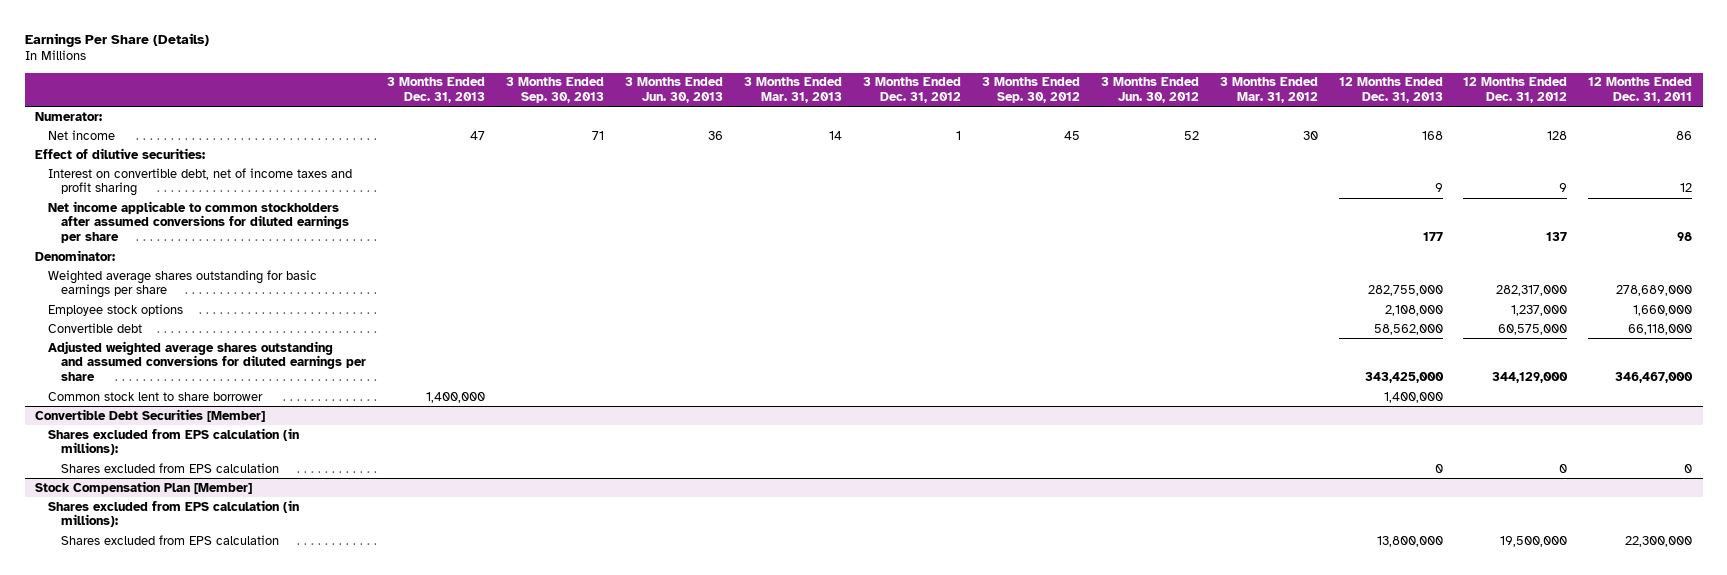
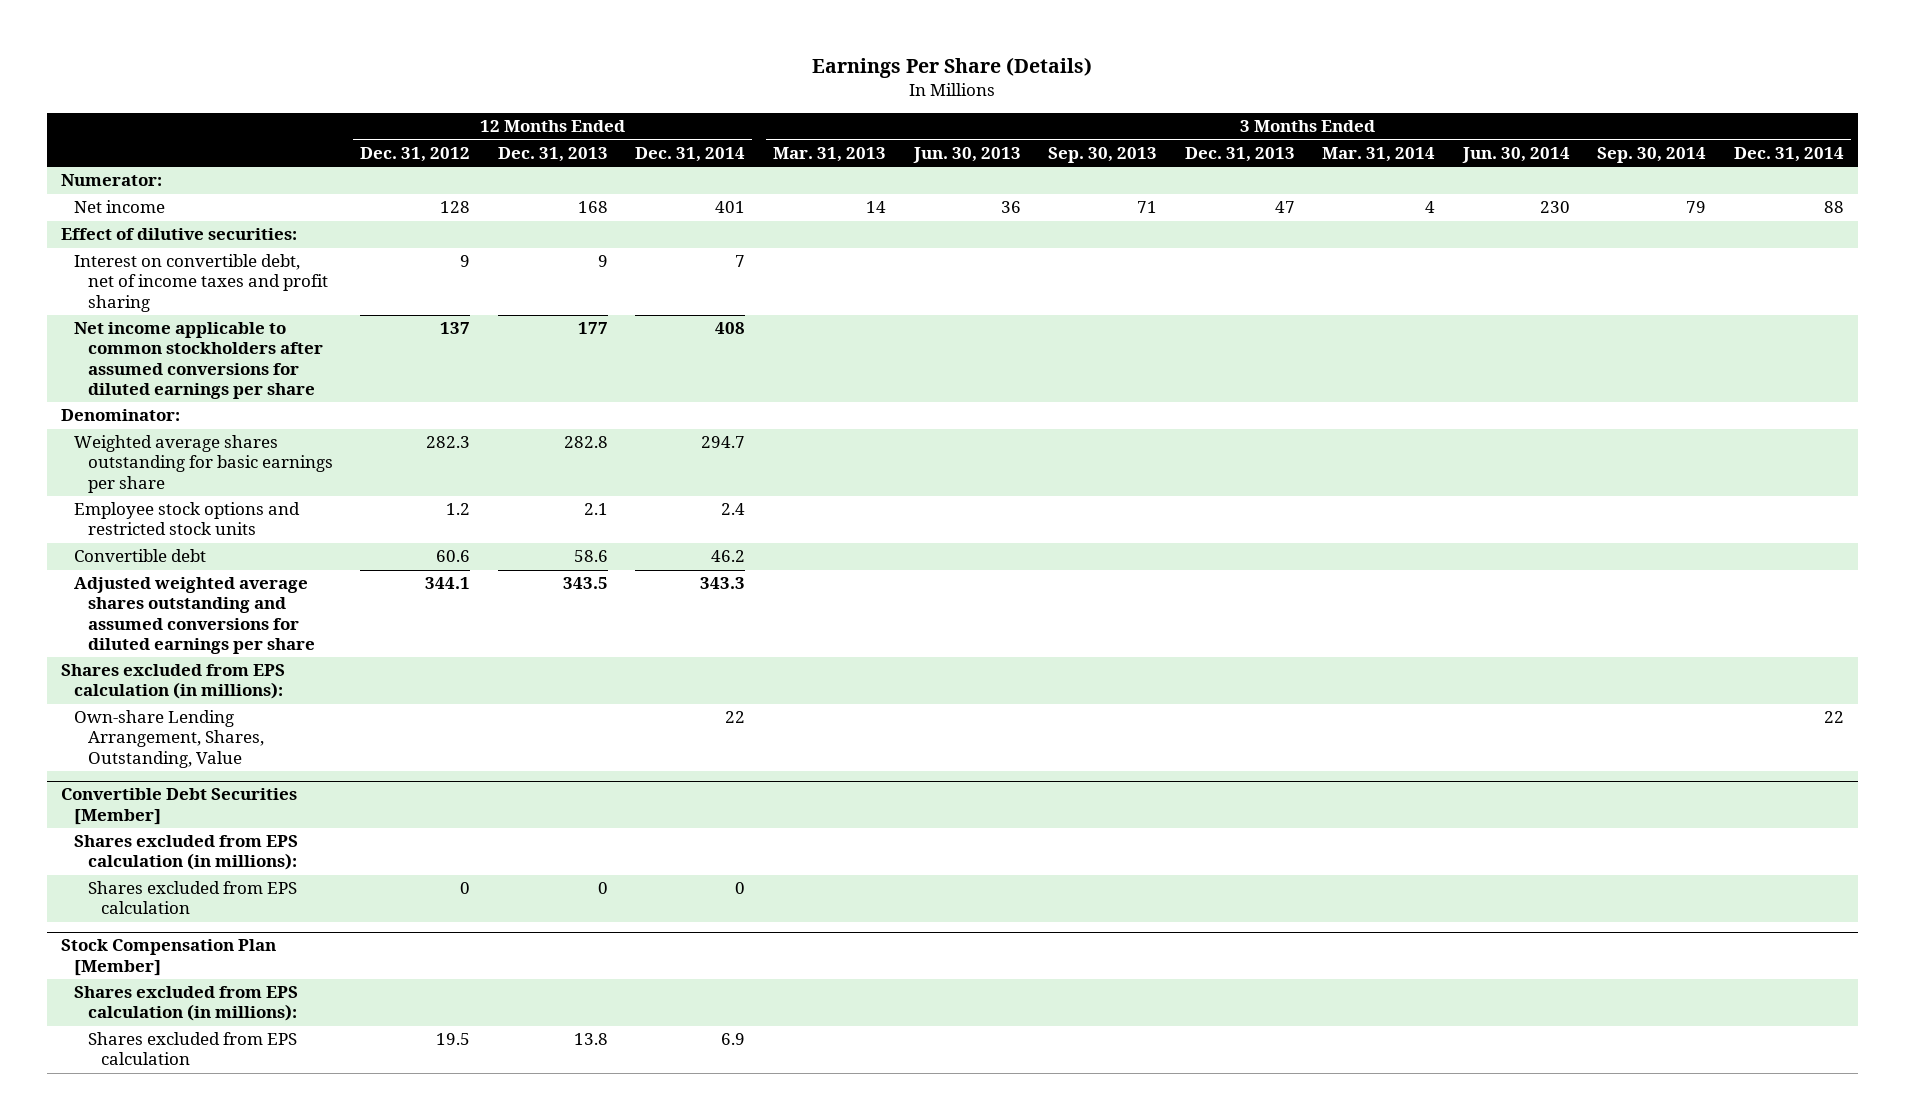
- | 3 Months Ended Dec. 31, 2013 | 3 Months Ended Sep. 30, 2013 | 3 Months Ended Jun. 30, 2013 | 3 Months Ended Mar. 31, 2013 | 3 Months Ended Dec. 31, 2012 | 3 Months Ended Sep. 30, 2012 | 3 Months Ended Jun. 30, 2012 | 3 Months Ended Mar. 31, 2012 | 12 Months Ended Dec. 31, 2013 | 12 Months Ended Dec. 31, 2012 | 12 Months Ended Dec. 31, 2011
+ | 12 Months Ended Dec. 31, 2012 | 12 Months Ended Dec. 31, 2013 | 12 Months Ended Dec. 31, 2014 | 3 Months Ended Mar. 31, 2013 | 3 Months Ended Jun. 30, 2013 | 3 Months Ended Sep. 30, 2013 | 3 Months Ended Dec. 31, 2013 | 3 Months Ended Mar. 31, 2014 | 3 Months Ended Jun. 30, 2014 | 3 Months Ended Sep. 30, 2014 | 3 Months Ended Dec. 31, 2014
- Weighted average shares outstanding for basic earnings per share | | | | | | | | | 282,755,000 | 282,317,000 | 278,689,000
- Employee stock options | | | | | | | | | 2,108,000 | 1,237,000 | 1,660,000
- Convertible debt | | | | | | | | | 58,562,000 | 60,575,000 | 66,118,000
- Adjusted weighted average shares outstanding and assumed conversions for diluted earnings per share | | | | | | | | | 343,425,000 | 344,129,000 | 346,467,000
- Common stock lent to share borrower | 1,400,000 | | | | | | | | 1,400,000 | |
+ Weighted average shares outstanding for basic earnings per share | 282.3 | 282.8 | 294.7 | | | | | | | |
+ Employee stock options and restricted stock units | 1.2 | 2.1 | 2.4 | | | | | | | |
+ Convertible debt | 60.6 | 58.6 | 46.2 | | | | | | | |
+ Adjusted weighted average shares outstanding and assumed conversions for diluted earnings per share | 344.1 | 343.5 | 343.3 | | | | | | | |
+ Shares excluded from EPS calculation (in millions):
+ Own-share Lending Arrangement, Shares, Outstanding, Value | | | 22 | | | | | | | | 22
@ Stock Compensation Plan [Member]
- Shares excluded from EPS calculation | | | | | | | | | 13,800,000 | 19,500,000 | 22,300,000
+ Shares excluded from EPS calculation | 19.5 | 13.8 | 6.9 | | | | | | | |

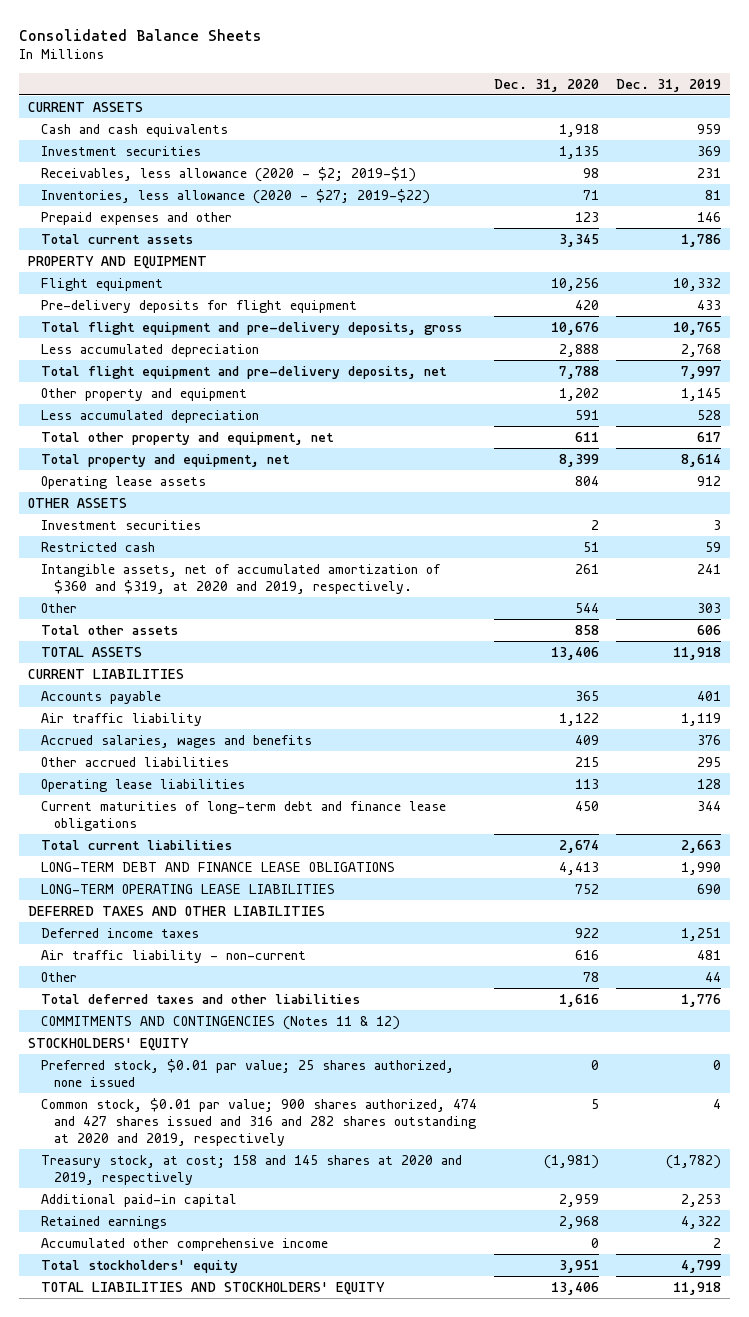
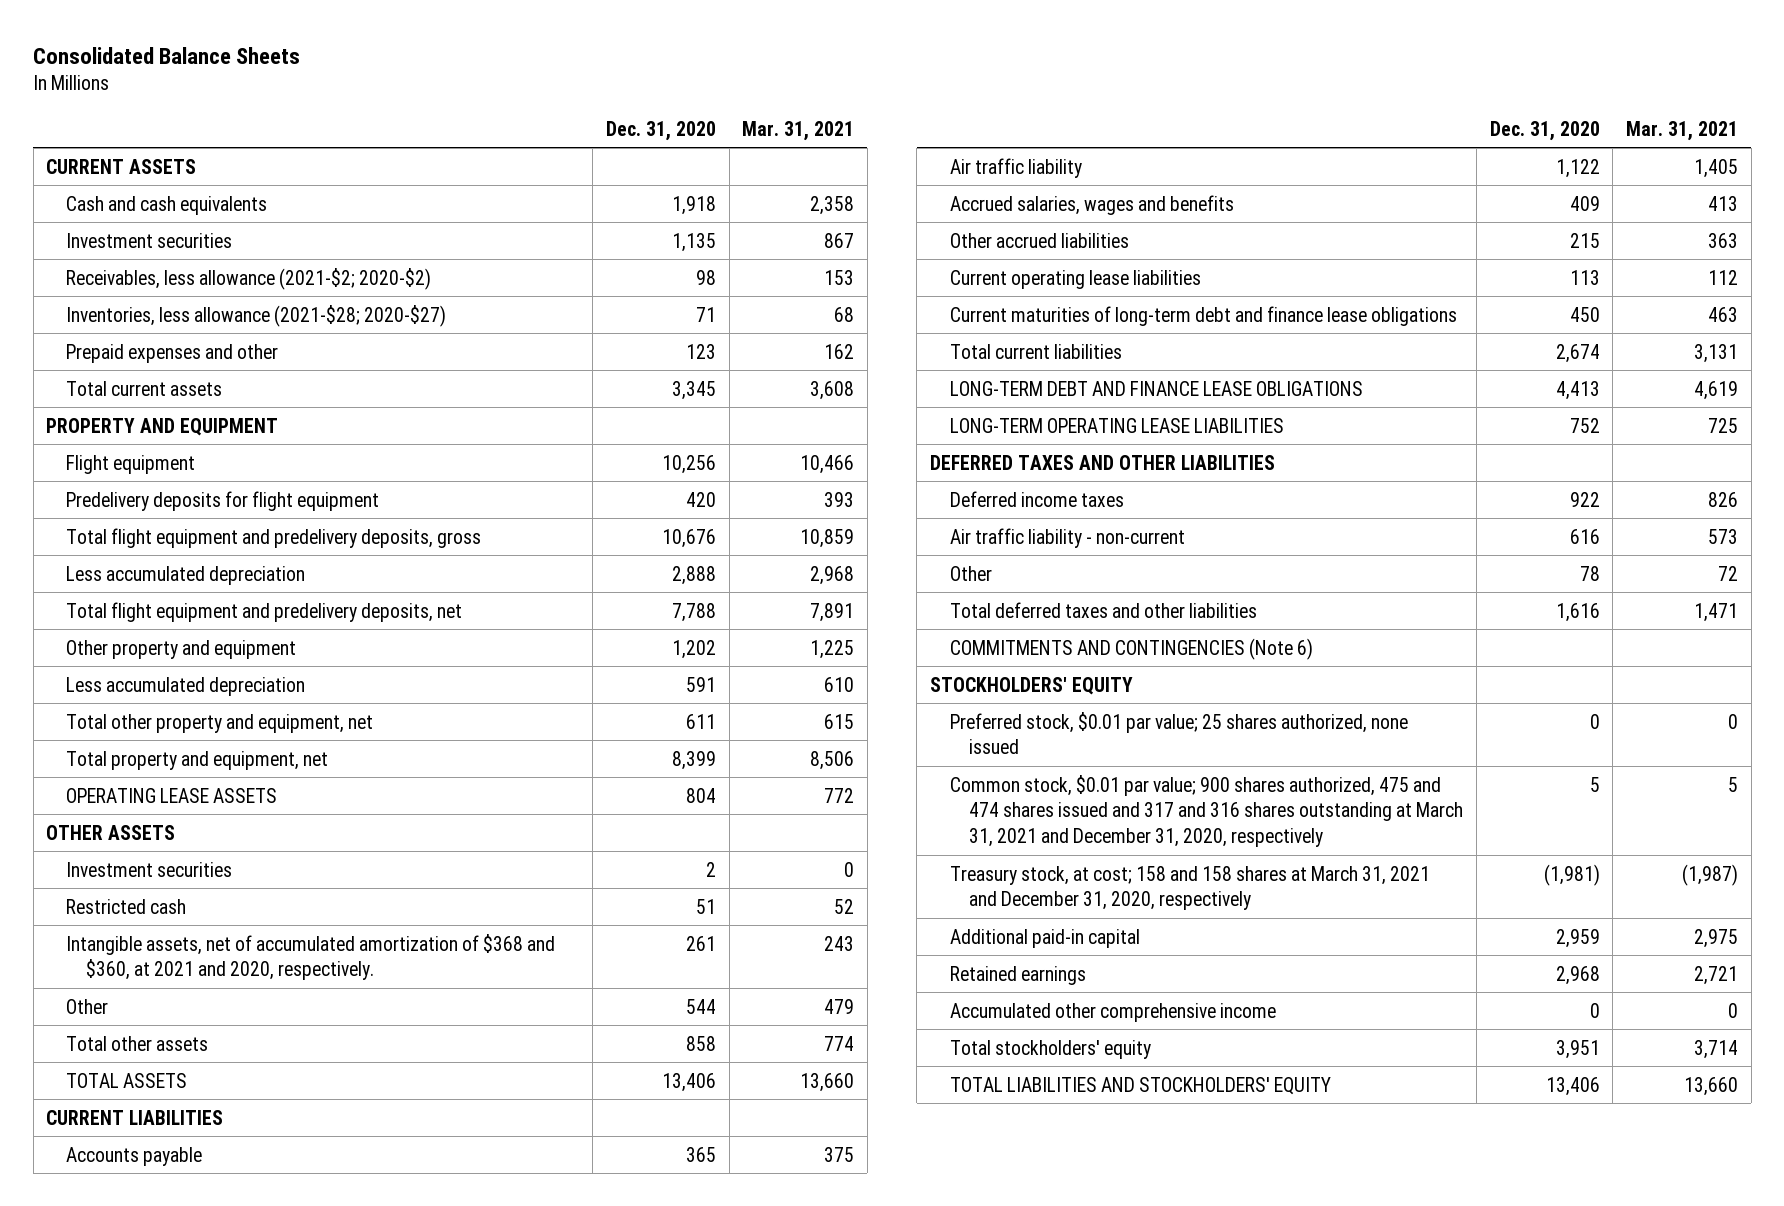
- | Dec. 31, 2020 | Dec. 31, 2019
+ | Dec. 31, 2020 | Mar. 31, 2021
- Receivables, less allowance (2020 - $2; 2019-$1) | 98 | 231
- Inventories, less allowance (2020 - $27; 2019-$22) | 71 | 81
+ Receivables, less allowance (2021-$2; 2020-$2) | 98 | 153
+ Inventories, less allowance (2021-$28; 2020-$27) | 71 | 68
- Pre-delivery deposits for flight equipment | 420 | 433
- Total flight equipment and pre-delivery deposits, gross | 10,676 | 10,765
+ Predelivery deposits for flight equipment | 420 | 393
+ Total flight equipment and predelivery deposits, gross | 10,676 | 10,859
- Total flight equipment and pre-delivery deposits, net | 7,788 | 7,997
+ Total flight equipment and predelivery deposits, net | 7,788 | 7,891
- Operating lease assets | 804 | 912
+ OPERATING LEASE ASSETS | 804 | 772
- Intangible assets, net of accumulated amortization of $360 and $319, at 2020 and 2019, respectively. | 261 | 241
+ Intangible assets, net of accumulated amortization of $368 and $360, at 2021 and 2020, respectively. | 261 | 243
- Operating lease liabilities | 113 | 128
+ Current operating lease liabilities | 113 | 112
- COMMITMENTS AND CONTINGENCIES (Notes 11 & 12)
+ COMMITMENTS AND CONTINGENCIES (Note 6)
- Common stock, $0.01 par value; 900 shares authorized, 474 and 427 shares issued and 316 and 282 shares outstanding at 2020 and 2019, respectively | 5 | 4
- Treasury stock, at cost; 158 and 145 shares at 2020 and 2019, respectively | (1,981) | (1,782)
+ Common stock, $0.01 par value; 900 shares authorized, 475 and 474 shares issued and 317 and 316 shares outstanding at March 31, 2021 and December 31, 2020, respectively | 5 | 5
+ Treasury stock, at cost; 158 and 158 shares at March 31, 2021 and December 31, 2020, respectively | (1,981) | (1,987)

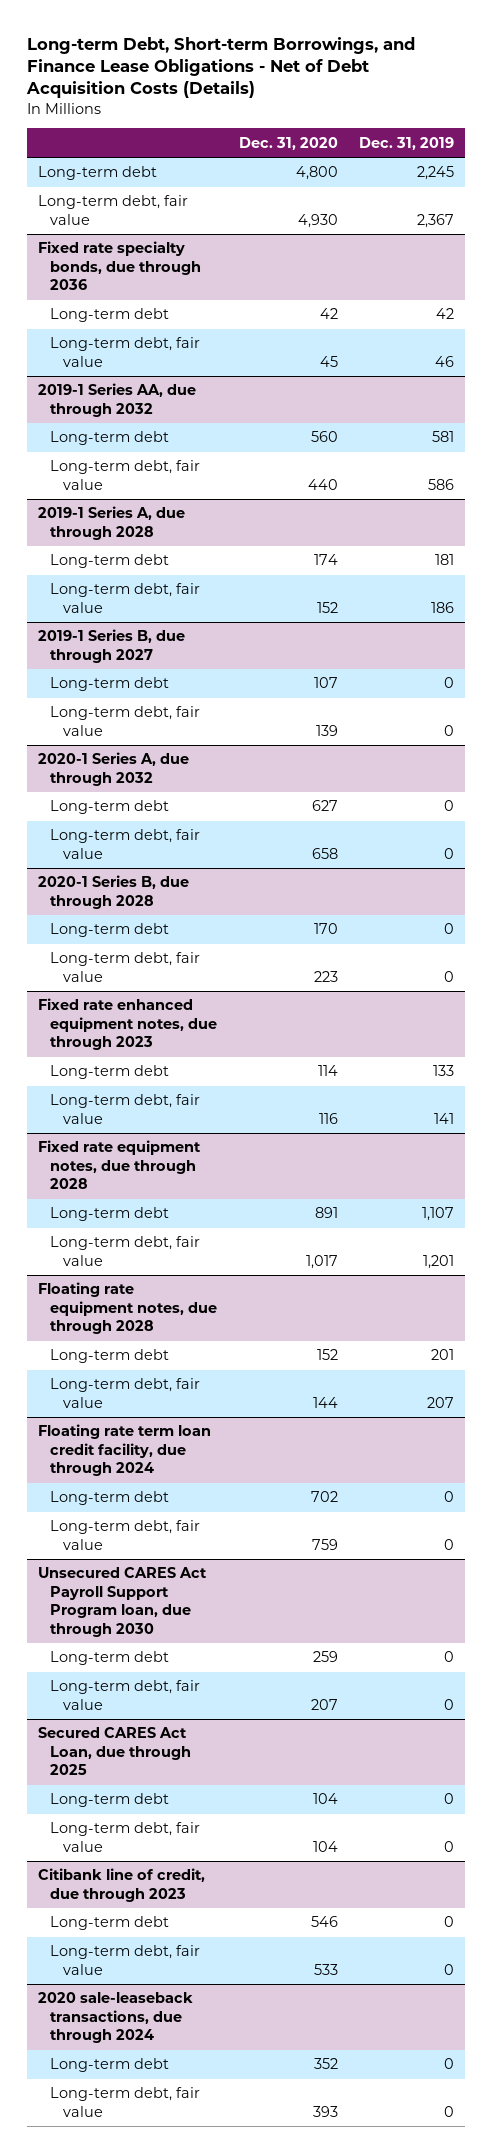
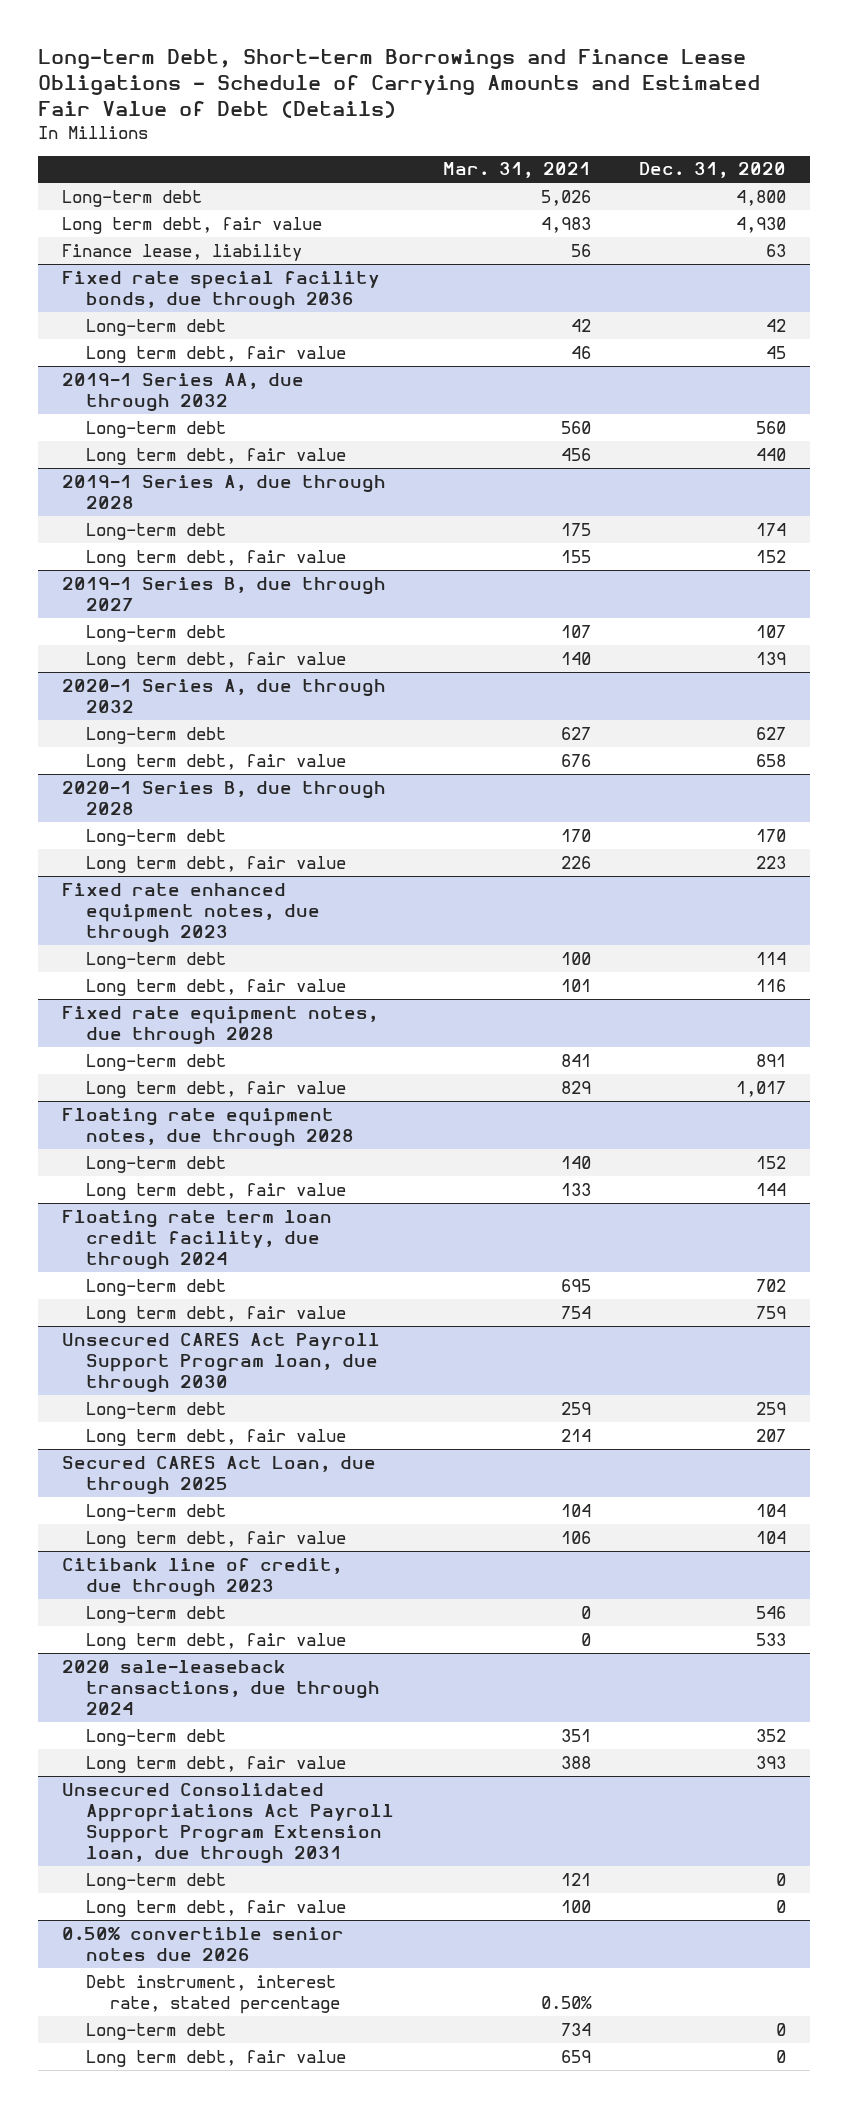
- Long-term Debt, Short-term Borrowings, and Finance Lease Obligations - Net of Debt Acquisition Costs (Details)
+ Long-term Debt, Short-term Borrowings and Finance Lease Obligations - Schedule of Carrying Amounts and Estimated Fair Value of Debt (Details)
- | Dec. 31, 2020 | Dec. 31, 2019
+ | Mar. 31, 2021 | Dec. 31, 2020
- Long-term debt, fair value | 4,930 | 2,367
- Fixed rate specialty bonds, due through 2036
+ Long term debt, fair value | 4,983 | 4,930
+ Finance lease, liability | 56 | 63
+ Fixed rate special facility bonds, due through 2036
- Long-term debt, fair value | 45 | 46
+ Long term debt, fair value | 46 | 45
@ 2019-1 Series AA, due through 2032
- Long-term debt, fair value | 440 | 586
+ Long term debt, fair value | 456 | 440
@ 2019-1 Series A, due through 2028
- Long-term debt, fair value | 152 | 186
+ Long term debt, fair value | 155 | 152
@ 2019-1 Series B, due through 2027
- Long-term debt, fair value | 139 | 0
+ Long term debt, fair value | 140 | 139
@ 2020-1 Series A, due through 2032
- Long-term debt, fair value | 658 | 0
+ Long term debt, fair value | 676 | 658
@ 2020-1 Series B, due through 2028
- Long-term debt, fair value | 223 | 0
+ Long term debt, fair value | 226 | 223
@ Fixed rate enhanced equipment notes, due through 2023
- Long-term debt, fair value | 116 | 141
+ Long term debt, fair value | 101 | 116
@ Fixed rate equipment notes, due through 2028
- Long-term debt, fair value | 1,017 | 1,201
+ Long term debt, fair value | 829 | 1,017
@ Floating rate equipment notes, due through 2028
- Long-term debt, fair value | 144 | 207
+ Long term debt, fair value | 133 | 144
@ Floating rate term loan credit facility, due through 2024
- Long-term debt, fair value | 759 | 0
+ Long term debt, fair value | 754 | 759
@ Unsecured CARES Act Payroll Support Program loan, due through 2030
- Long-term debt, fair value | 207 | 0
+ Long term debt, fair value | 214 | 207
@ Secured CARES Act Loan, due through 2025
- Long-term debt, fair value | 104 | 0
+ Long term debt, fair value | 106 | 104
@ Citibank line of credit, due through 2023
- Long-term debt, fair value | 533 | 0
+ Long term debt, fair value | 0 | 533
@ 2020 sale-leaseback transactions, due through 2024
- Long-term debt, fair value | 393 | 0
+ Long term debt, fair value | 388 | 393
+ Unsecured Consolidated Appropriations Act Payroll Support Program Extension loan, due through 2031
+ Long-term debt | 121 | 0
+ Long term debt, fair value | 100 | 0
+ 0.50% convertible senior notes due 2026
+ Debt instrument, interest rate, stated percentage | 0.50% |
+ Long-term debt | 734 | 0
+ Long term debt, fair value | 659 | 0

